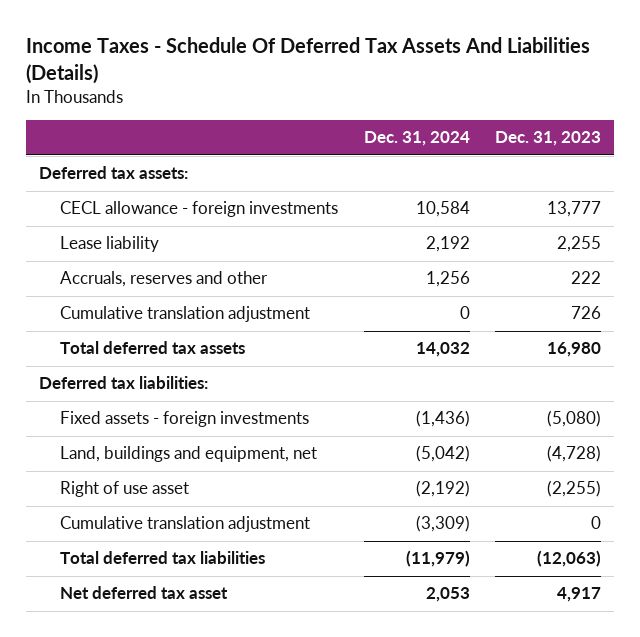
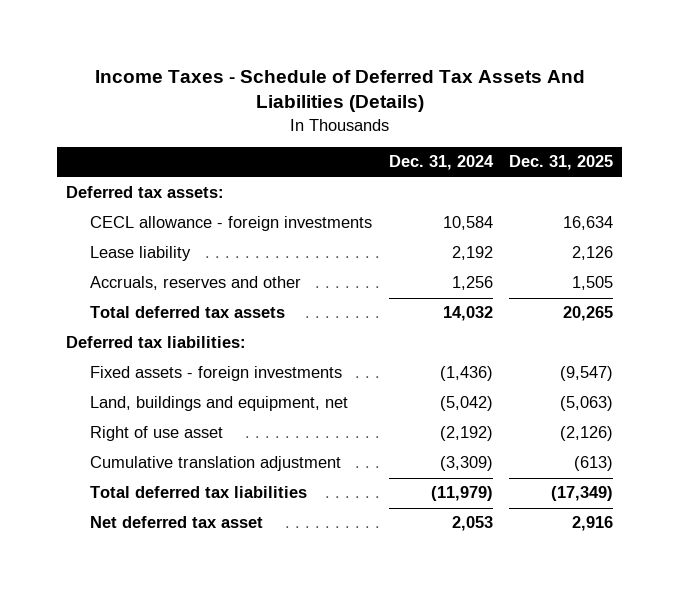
- Income Taxes - Schedule Of Deferred Tax Assets And Liabilities (Details)
+ Income Taxes - Schedule of Deferred Tax Assets And Liabilities (Details)
- | Dec. 31, 2024 | Dec. 31, 2023
+ | Dec. 31, 2024 | Dec. 31, 2025
- Cumulative translation adjustment | 0 | 726

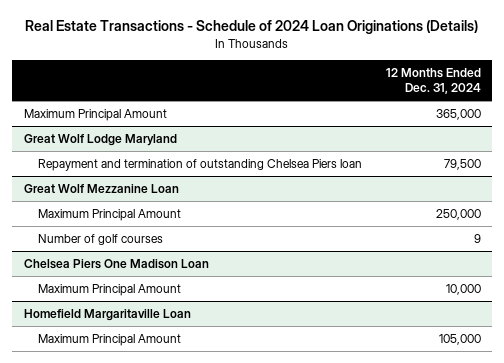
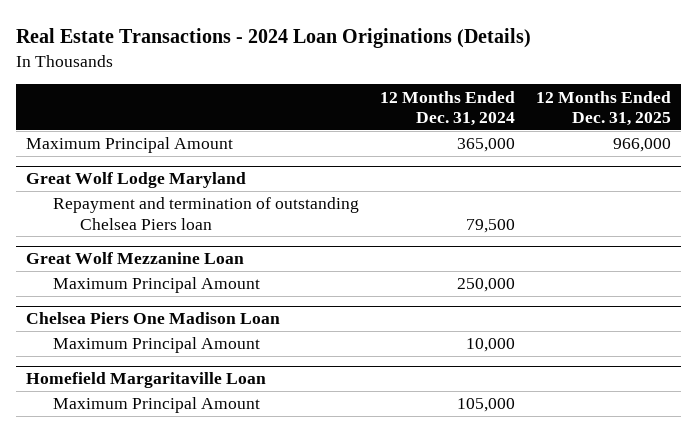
- Real Estate Transactions - Schedule of 2024 Loan Originations (Details)
+ Real Estate Transactions - 2024 Loan Originations (Details)
- | 12 Months Ended Dec. 31, 2024
+ | 12 Months Ended Dec. 31, 2024 | 12 Months Ended Dec. 31, 2025
@ Great Wolf Mezzanine Loan
- Number of golf courses | 9

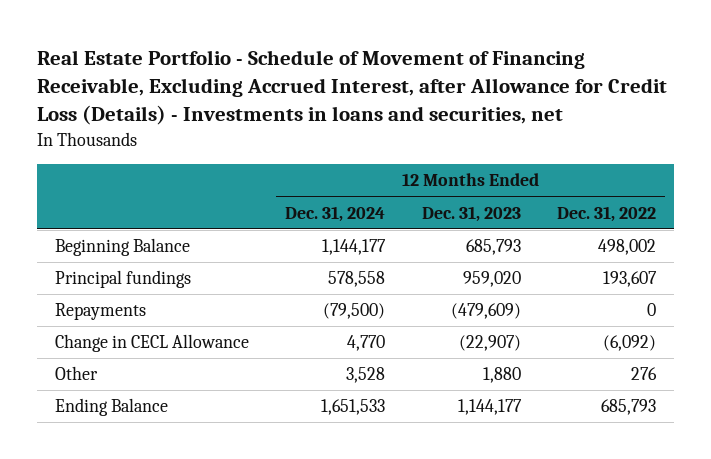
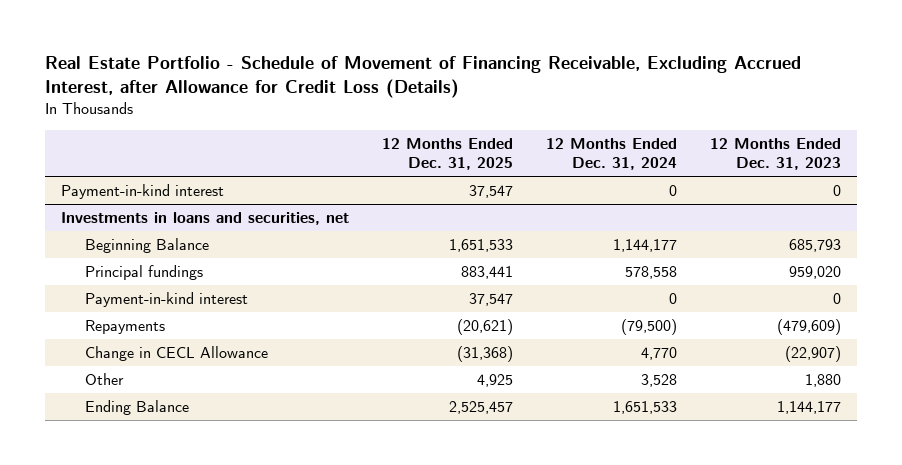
- Real Estate Portfolio - Schedule of Movement of Financing Receivable, Excluding Accrued Interest, after Allowance for Credit Loss (Details) - Investments in loans and securities, net
+ Real Estate Portfolio - Schedule of Movement of Financing Receivable, Excluding Accrued Interest, after Allowance for Credit Loss (Details)
- | 12 Months Ended Dec. 31, 2024 | 12 Months Ended Dec. 31, 2023 | 12 Months Ended Dec. 31, 2022
+ | 12 Months Ended Dec. 31, 2025 | 12 Months Ended Dec. 31, 2024 | 12 Months Ended Dec. 31, 2023
+ Payment-in-kind interest | 37,547 | 0 | 0
+ Investments in loans and securities, net
+ Payment-in-kind interest | 37,547 | 0 | 0

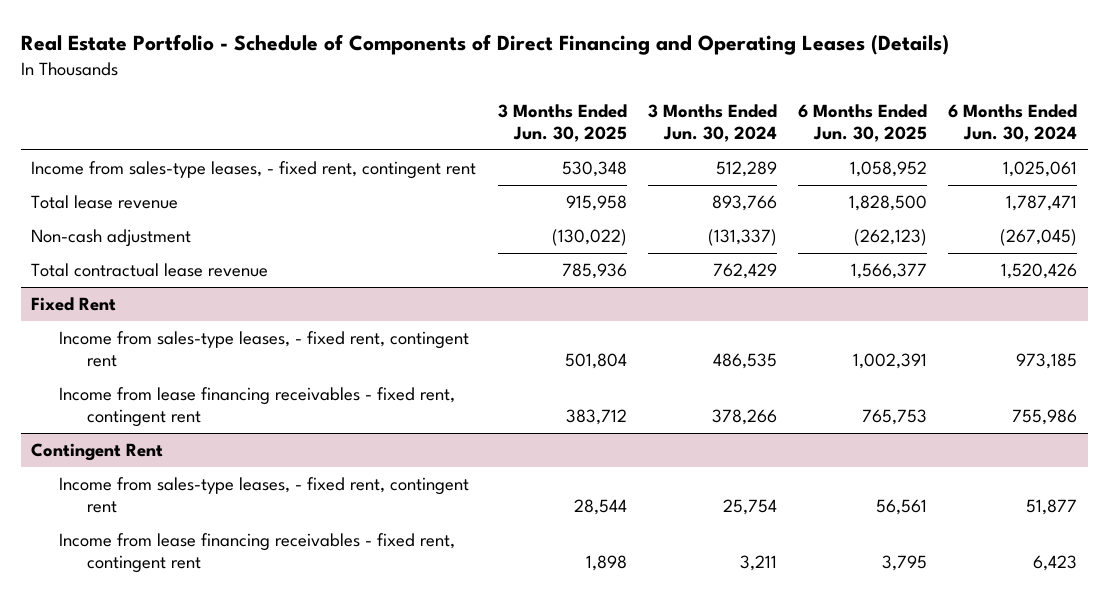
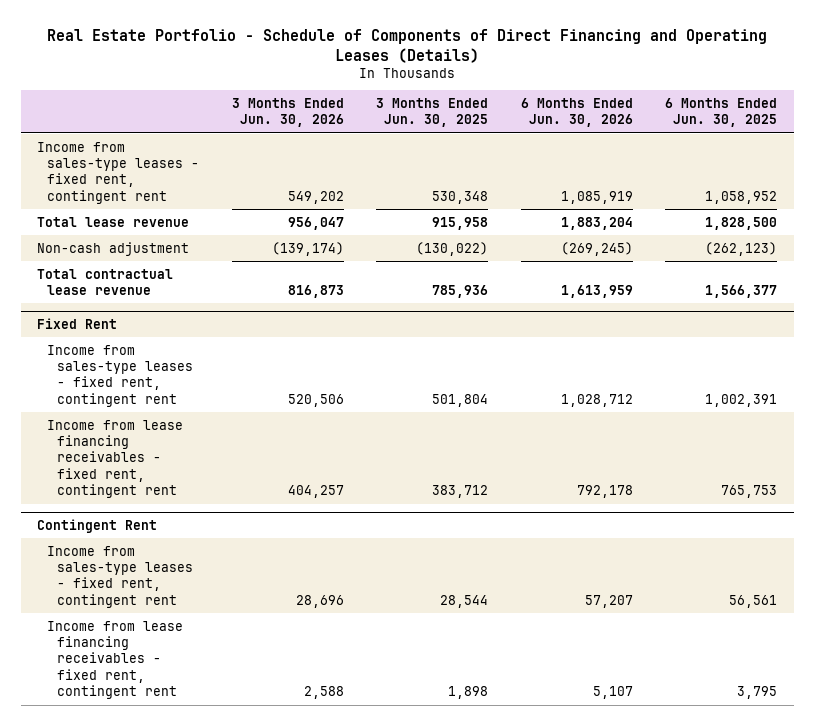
- | 3 Months Ended Jun. 30, 2025 | 3 Months Ended Jun. 30, 2024 | 6 Months Ended Jun. 30, 2025 | 6 Months Ended Jun. 30, 2024
+ | 3 Months Ended Jun. 30, 2026 | 3 Months Ended Jun. 30, 2025 | 6 Months Ended Jun. 30, 2026 | 6 Months Ended Jun. 30, 2025
- Income from sales-type leases, - fixed rent, contingent rent | 530,348 | 512,289 | 1,058,952 | 1,025,061
+ Income from sales-type leases - fixed rent, contingent rent | 549,202 | 530,348 | 1,085,919 | 1,058,952
@ Fixed Rent
- Income from sales-type leases, - fixed rent, contingent rent | 501,804 | 486,535 | 1,002,391 | 973,185
+ Income from sales-type leases - fixed rent, contingent rent | 520,506 | 501,804 | 1,028,712 | 1,002,391
@ Contingent Rent
- Income from sales-type leases, - fixed rent, contingent rent | 28,544 | 25,754 | 56,561 | 51,877
+ Income from sales-type leases - fixed rent, contingent rent | 28,696 | 28,544 | 57,207 | 56,561

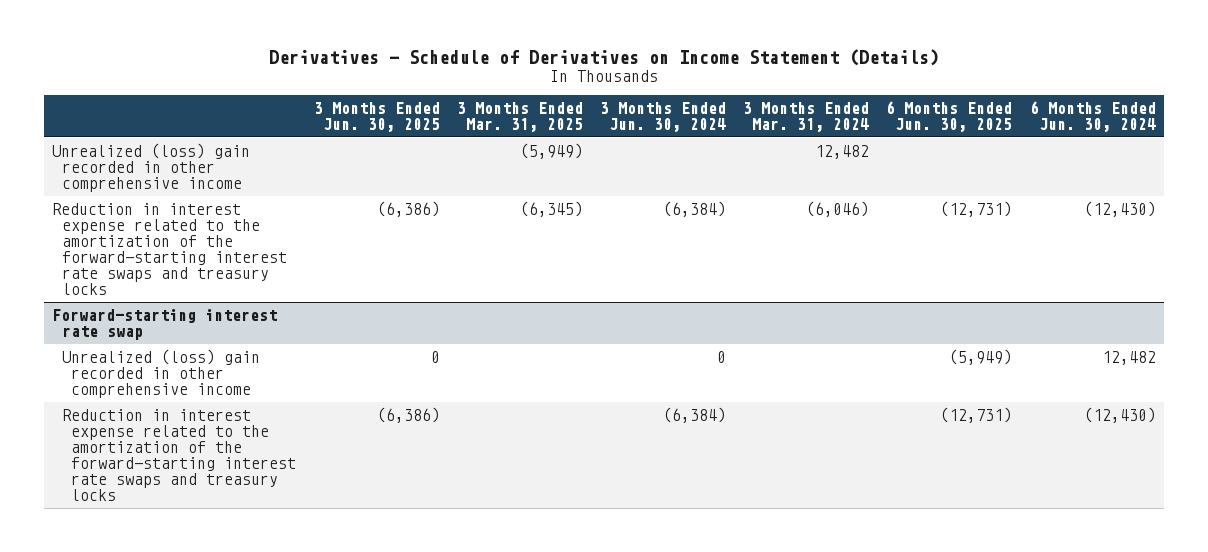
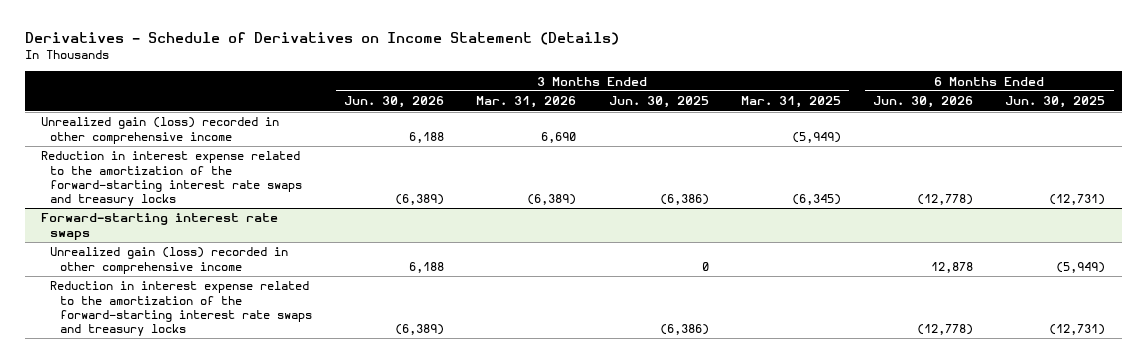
- | 3 Months Ended Jun. 30, 2025 | 3 Months Ended Mar. 31, 2025 | 3 Months Ended Jun. 30, 2024 | 3 Months Ended Mar. 31, 2024 | 6 Months Ended Jun. 30, 2025 | 6 Months Ended Jun. 30, 2024
+ | 3 Months Ended Jun. 30, 2026 | 3 Months Ended Mar. 31, 2026 | 3 Months Ended Jun. 30, 2025 | 3 Months Ended Mar. 31, 2025 | 6 Months Ended Jun. 30, 2026 | 6 Months Ended Jun. 30, 2025
- Unrealized (loss) gain recorded in other comprehensive income | | (5,949) | | 12,482 | |
+ Unrealized gain (loss) recorded in other comprehensive income | 6,188 | 6,690 | | (5,949) | |
- Forward-starting interest rate swap
- Unrealized (loss) gain recorded in other comprehensive income | 0 | | 0 | | (5,949) | 12,482
+ Forward-starting interest rate swaps
+ Unrealized gain (loss) recorded in other comprehensive income | 6,188 | | 0 | | 12,878 | (5,949)

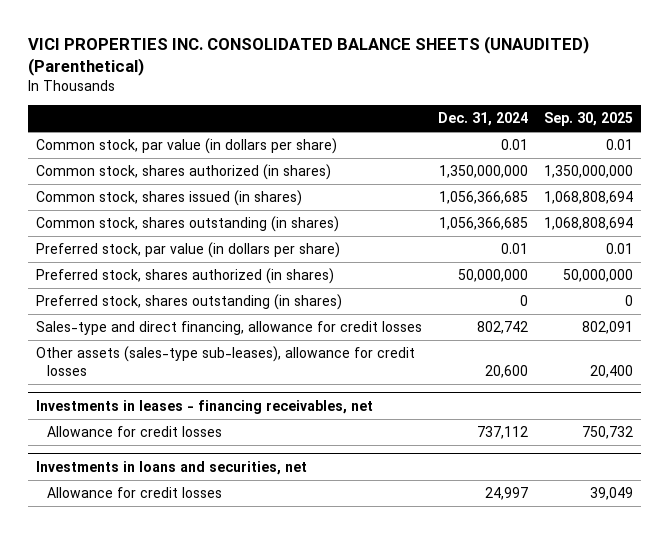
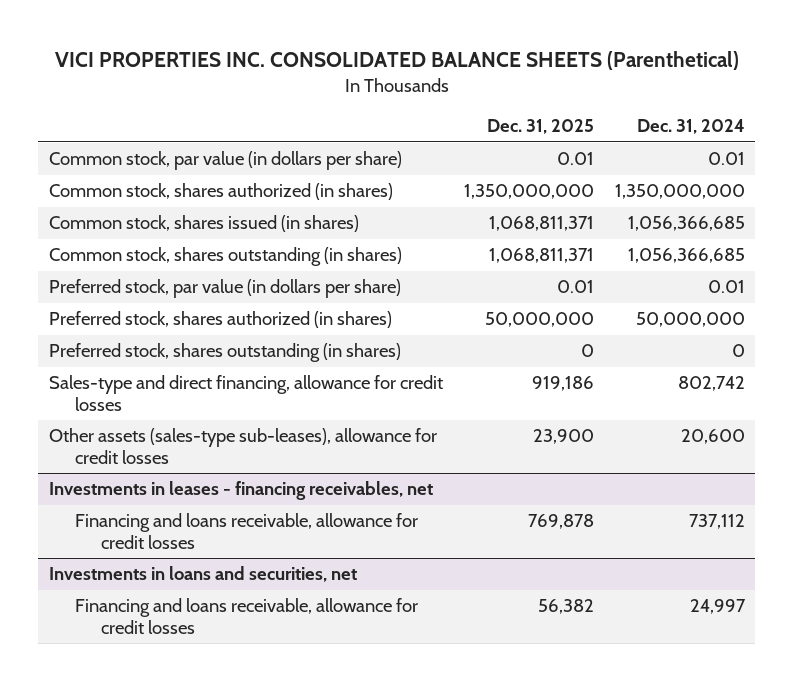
- VICI PROPERTIES INC. CONSOLIDATED BALANCE SHEETS (UNAUDITED) (Parenthetical)
+ VICI PROPERTIES INC. CONSOLIDATED BALANCE SHEETS (Parenthetical)
- | Dec. 31, 2024 | Sep. 30, 2025
+ | Dec. 31, 2025 | Dec. 31, 2024
@ Investments in leases - financing receivables, net
- Allowance for credit losses | 737,112 | 750,732
+ Financing and loans receivable, allowance for credit losses | 769,878 | 737,112
@ Investments in loans and securities, net
- Allowance for credit losses | 24,997 | 39,049
+ Financing and loans receivable, allowance for credit losses | 56,382 | 24,997

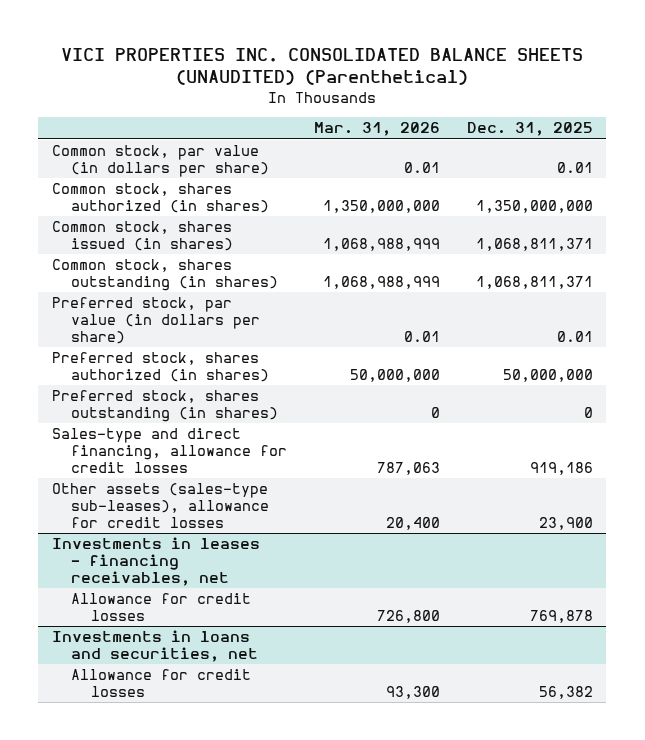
- VICI PROPERTIES INC. CONSOLIDATED BALANCE SHEETS (Parenthetical)
+ VICI PROPERTIES INC. CONSOLIDATED BALANCE SHEETS (UNAUDITED) (Parenthetical)
- | Dec. 31, 2025 | Dec. 31, 2024
+ | Mar. 31, 2026 | Dec. 31, 2025
@ Investments in leases - financing receivables, net
- Financing and loans receivable, allowance for credit losses | 769,878 | 737,112
+ Allowance for credit losses | 726,800 | 769,878
@ Investments in loans and securities, net
- Financing and loans receivable, allowance for credit losses | 56,382 | 24,997
+ Allowance for credit losses | 93,300 | 56,382

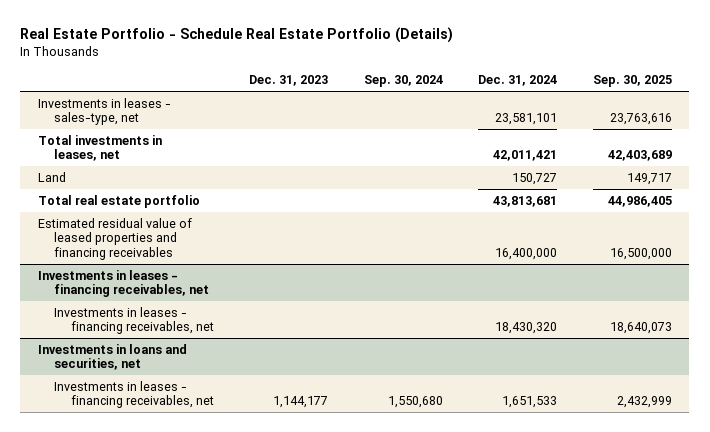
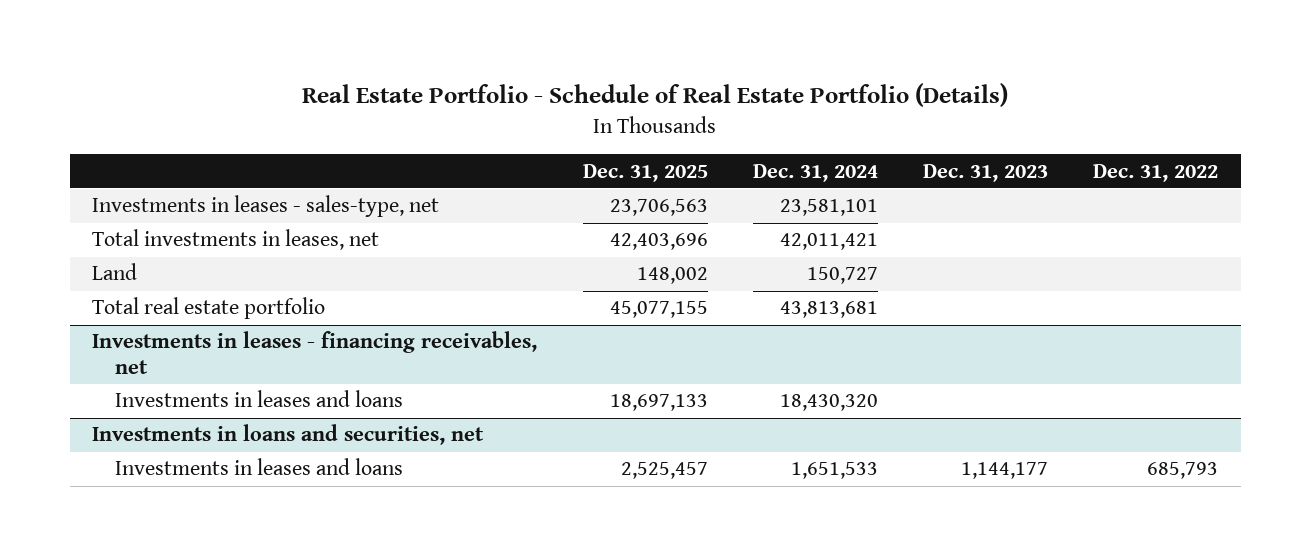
- Real Estate Portfolio - Schedule Real Estate Portfolio (Details)
+ Real Estate Portfolio - Schedule of Real Estate Portfolio (Details)
- | Dec. 31, 2023 | Sep. 30, 2024 | Dec. 31, 2024 | Sep. 30, 2025
+ | Dec. 31, 2025 | Dec. 31, 2024 | Dec. 31, 2023 | Dec. 31, 2022
- Estimated residual value of leased properties and financing receivables | | | 16,400,000 | 16,500,000
@ Investments in leases - financing receivables, net
- Investments in leases - financing receivables, net | | | 18,430,320 | 18,640,073
+ Investments in leases and loans | 18,697,133 | 18,430,320 | |
@ Investments in loans and securities, net
- Investments in leases - financing receivables, net | 1,144,177 | 1,550,680 | 1,651,533 | 2,432,999
+ Investments in leases and loans | 2,525,457 | 1,651,533 | 1,144,177 | 685,793

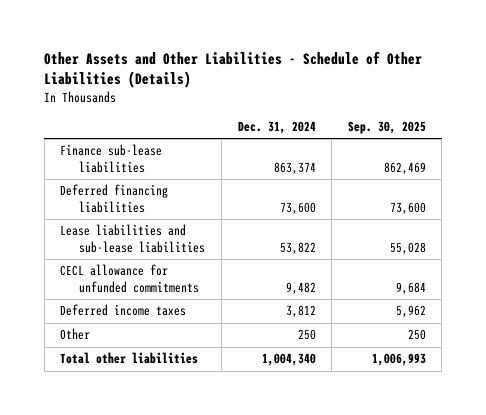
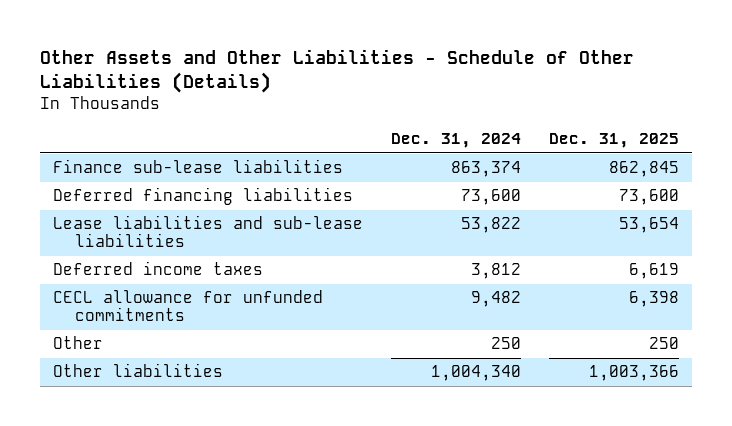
- | Dec. 31, 2024 | Sep. 30, 2025
+ | Dec. 31, 2024 | Dec. 31, 2025
moved down: CECL allowance for unfunded commitments | 9,482 | 6,398
- Total other liabilities | 1,004,340 | 1,006,993
+ Other liabilities | 1,004,340 | 1,003,366

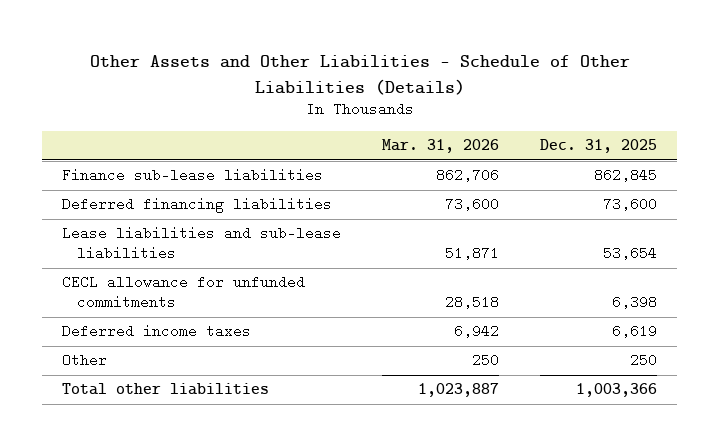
- | Dec. 31, 2024 | Dec. 31, 2025
+ | Mar. 31, 2026 | Dec. 31, 2025
moved down: Deferred income taxes | 6,942 | 6,619
- Other liabilities | 1,004,340 | 1,003,366
+ Total other liabilities | 1,023,887 | 1,003,366

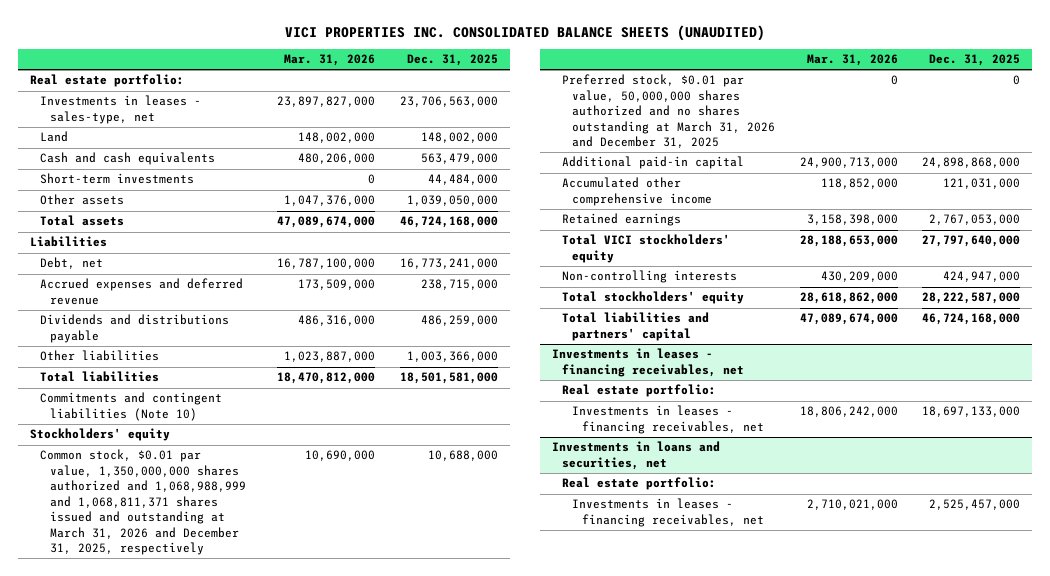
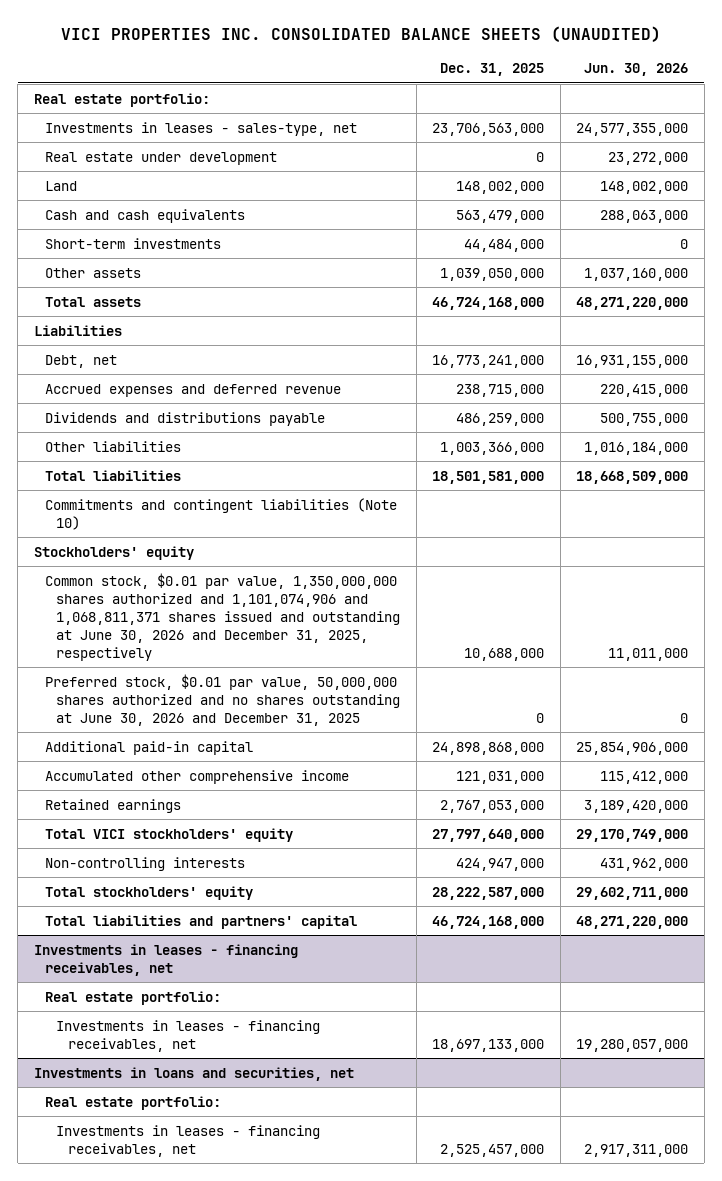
- | Mar. 31, 2026 | Dec. 31, 2025
+ | Dec. 31, 2025 | Jun. 30, 2026
+ Real estate under development | 0 | 23,272,000
- Common stock, $0.01 par value, 1,350,000,000 shares authorized and 1,068,988,999 and 1,068,811,371 shares issued and outstanding at March 31, 2026 and December 31, 2025, respectively | 10,690,000 | 10,688,000
- Preferred stock, $0.01 par value, 50,000,000 shares authorized and no shares outstanding at March 31, 2026 and December 31, 2025 | 0 | 0
+ Common stock, $0.01 par value, 1,350,000,000 shares authorized and 1,101,074,906 and 1,068,811,371 shares issued and outstanding at June 30, 2026 and December 31, 2025, respectively | 10,688,000 | 11,011,000
+ Preferred stock, $0.01 par value, 50,000,000 shares authorized and no shares outstanding at June 30, 2026 and December 31, 2025 | 0 | 0

